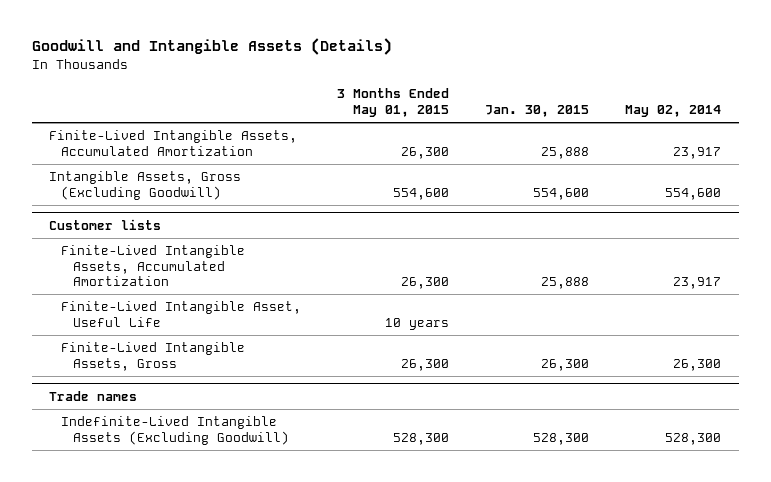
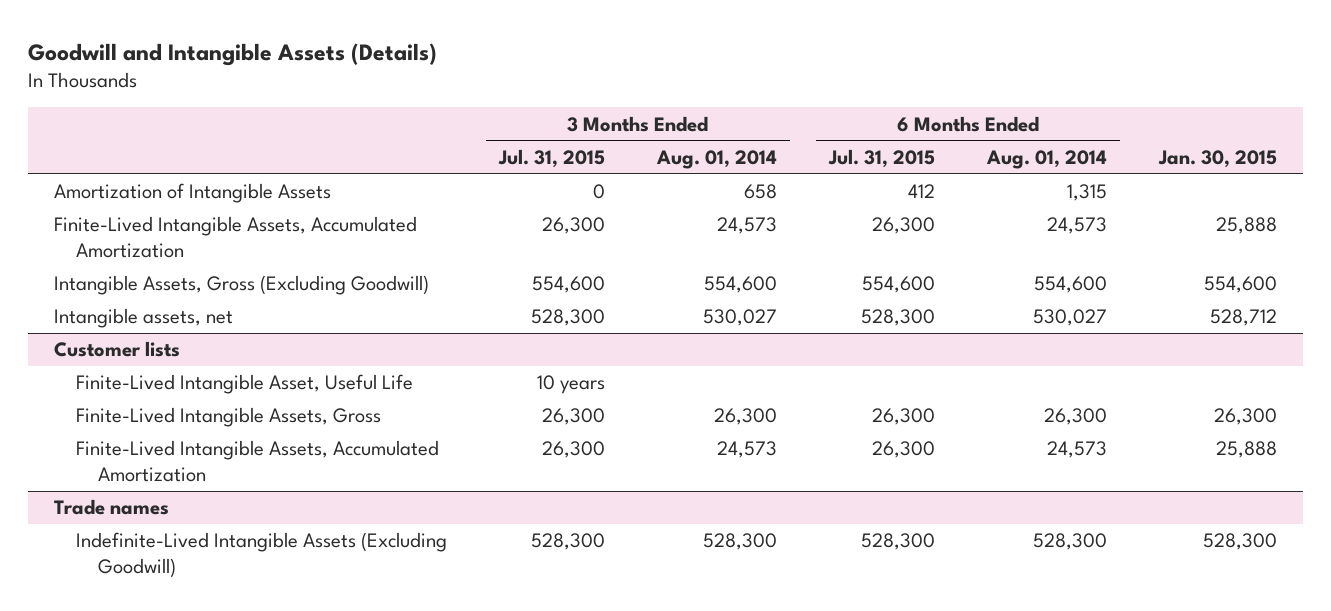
- | 3 Months Ended May 01, 2015 | Jan. 30, 2015 | May 02, 2014
+ | 3 Months Ended Jul. 31, 2015 | 3 Months Ended Aug. 01, 2014 | 6 Months Ended Jul. 31, 2015 | 6 Months Ended Aug. 01, 2014 | Jan. 30, 2015
+ Amortization of Intangible Assets | 0 | 658 | 412 | 1,315 |
+ Intangible assets, net | 528,300 | 530,027 | 528,300 | 530,027 | 528,712
@ Customer lists
moved down: Finite-Lived Intangible Assets, Accumulated Amortization | 26,300 | 24,573 | 26,300 | 24,573 | 25,888

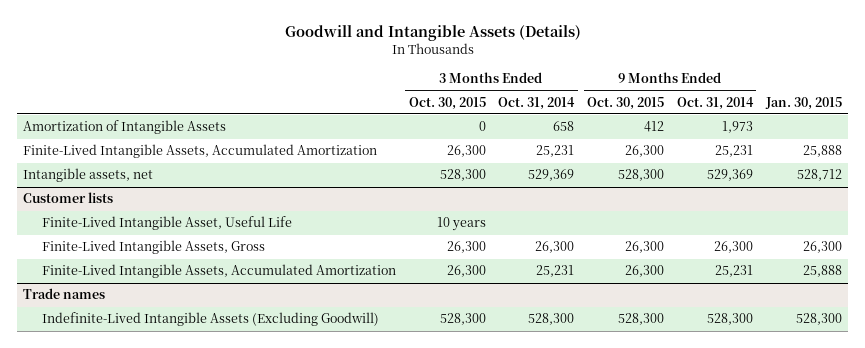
- | 3 Months Ended Jul. 31, 2015 | 3 Months Ended Aug. 01, 2014 | 6 Months Ended Jul. 31, 2015 | 6 Months Ended Aug. 01, 2014 | Jan. 30, 2015
+ | 3 Months Ended Oct. 30, 2015 | 3 Months Ended Oct. 31, 2014 | 9 Months Ended Oct. 30, 2015 | 9 Months Ended Oct. 31, 2014 | Jan. 30, 2015
- Intangible Assets, Gross (Excluding Goodwill) | 554,600 | 554,600 | 554,600 | 554,600 | 554,600

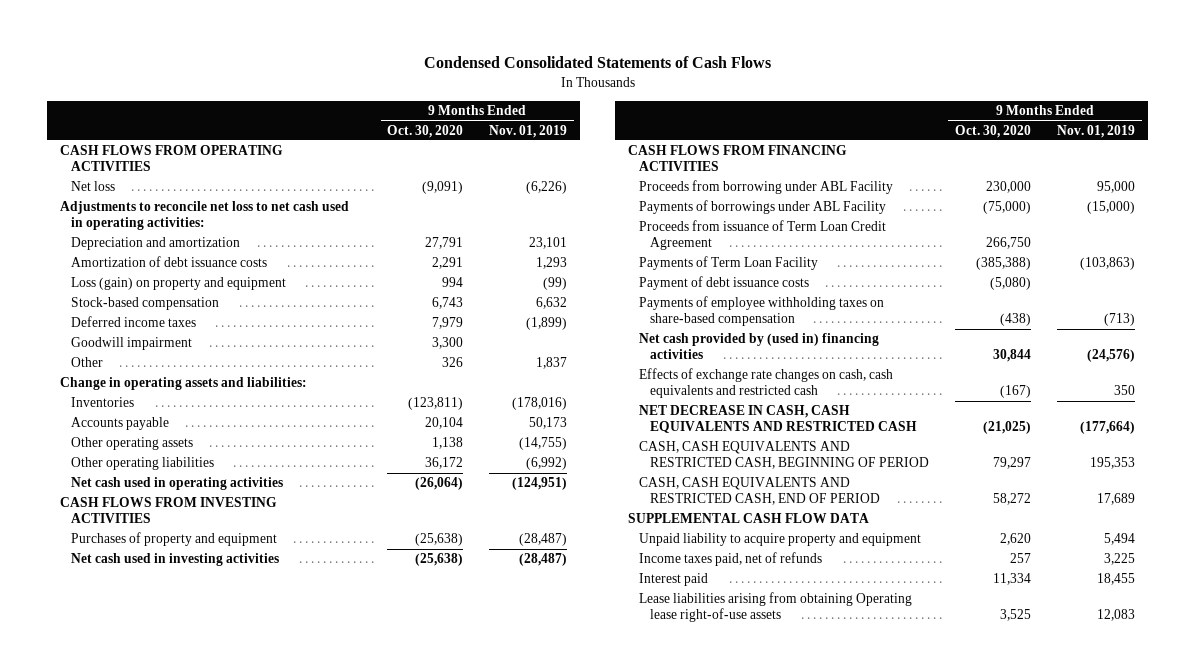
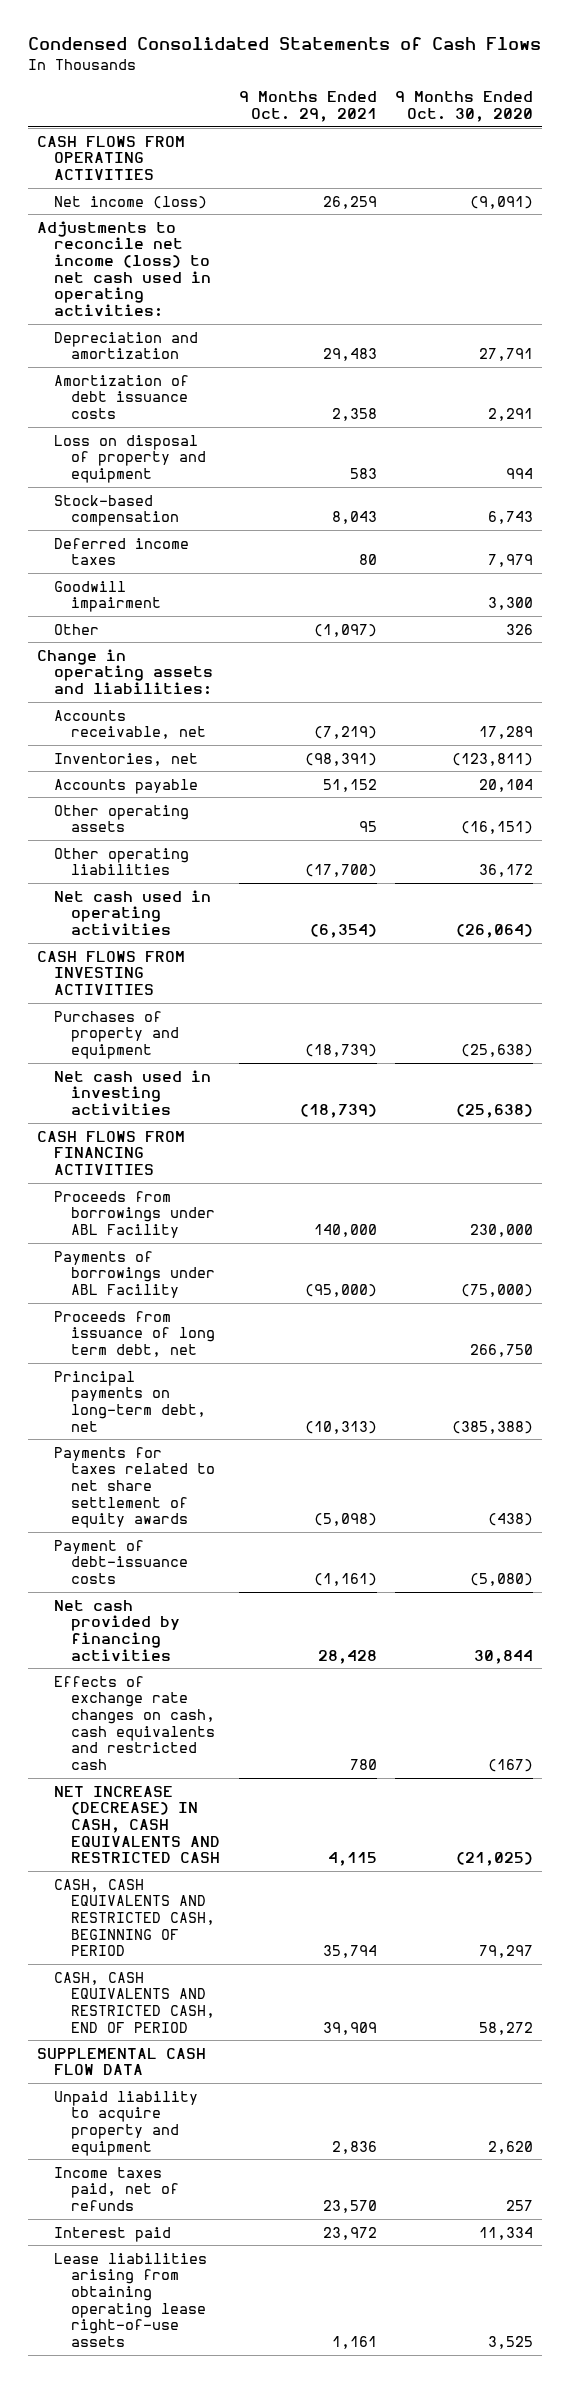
- | 9 Months Ended Oct. 30, 2020 | 9 Months Ended Nov. 01, 2019
+ | 9 Months Ended Oct. 29, 2021 | 9 Months Ended Oct. 30, 2020
- Net loss | (9,091) | (6,226)
- Adjustments to reconcile net loss to net cash used in operating activities:
+ Net income (loss) | 26,259 | (9,091)
+ Adjustments to reconcile net income (loss) to net cash used in operating activities:
- Loss (gain) on property and equipment | 994 | (99)
+ Loss on disposal of property and equipment | 583 | 994
- Inventories | (123,811) | (178,016)
+ Accounts receivable, net | (7,219) | 17,289
+ Inventories, net | (98,391) | (123,811)
- Other operating assets | 1,138 | (14,755)
+ Other operating assets | 95 | (16,151)
- Proceeds from borrowing under ABL Facility | 230,000 | 95,000
+ Proceeds from borrowings under ABL Facility | 140,000 | 230,000
- Proceeds from issuance of Term Loan Credit Agreement | 266,750 |
- Payments of Term Loan Facility | (385,388) | (103,863)
- Payment of debt issuance costs | (5,080) |
- Payments of employee withholding taxes on share-based compensation | (438) | (713)
- Net cash provided by (used in) financing activities | 30,844 | (24,576)
+ Proceeds from issuance of long term debt, net | | 266,750
+ Principal payments on long-term debt, net | (10,313) | (385,388)
+ Payments for taxes related to net share settlement of equity awards | (5,098) | (438)
+ Payment of debt-issuance costs | (1,161) | (5,080)
+ Net cash provided by financing activities | 28,428 | 30,844
- NET DECREASE IN CASH, CASH EQUIVALENTS AND RESTRICTED CASH | (21,025) | (177,664)
+ NET INCREASE (DECREASE) IN CASH, CASH EQUIVALENTS AND RESTRICTED CASH | 4,115 | (21,025)
- Lease liabilities arising from obtaining Operating lease right-of-use assets | 3,525 | 12,083
+ Lease liabilities arising from obtaining operating lease right-of-use assets | 1,161 | 3,525

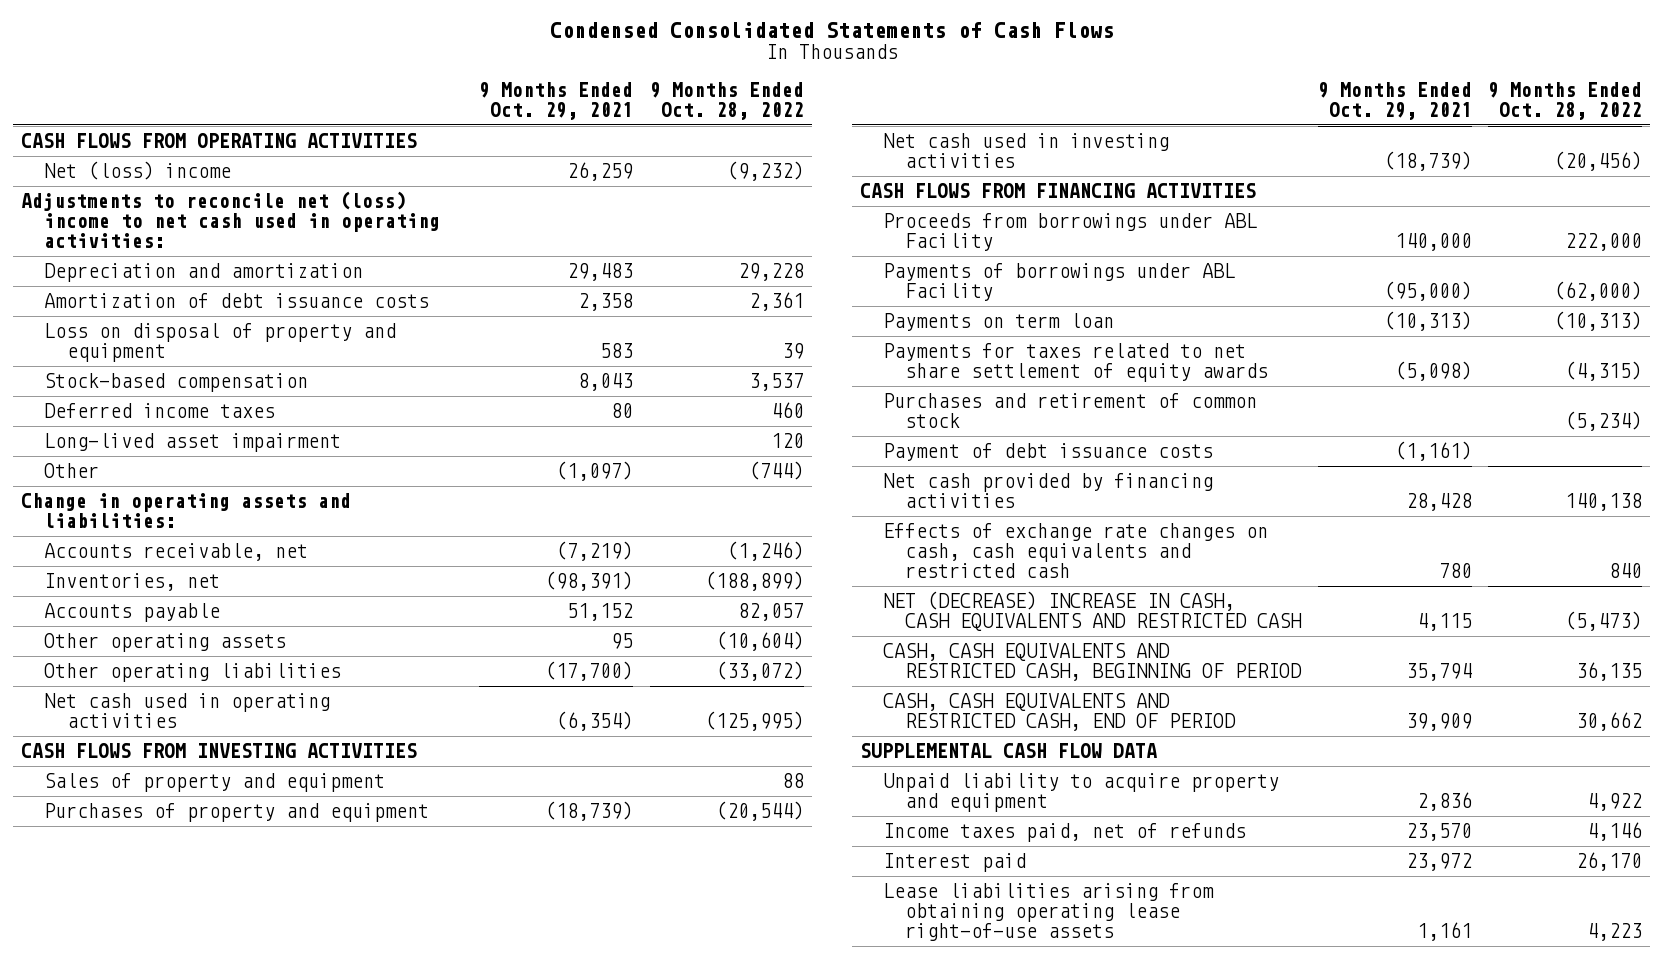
- | 9 Months Ended Oct. 29, 2021 | 9 Months Ended Oct. 30, 2020
+ | 9 Months Ended Oct. 29, 2021 | 9 Months Ended Oct. 28, 2022
- Net income (loss) | 26,259 | (9,091)
- Adjustments to reconcile net income (loss) to net cash used in operating activities:
+ Net (loss) income | 26,259 | (9,232)
+ Adjustments to reconcile net (loss) income to net cash used in operating activities:
- Goodwill impairment | | 3,300
+ Long-lived asset impairment | | 120
+ Sales of property and equipment | | 88
- Proceeds from issuance of long term debt, net | | 266,750
- Principal payments on long-term debt, net | (10,313) | (385,388)
+ Payments on term loan | (10,313) | (10,313)
- Payment of debt-issuance costs | (1,161) | (5,080)
+ Purchases and retirement of common stock | | (5,234)
+ Payment of debt issuance costs | (1,161) |
- NET INCREASE (DECREASE) IN CASH, CASH EQUIVALENTS AND RESTRICTED CASH | 4,115 | (21,025)
+ NET (DECREASE) INCREASE IN CASH, CASH EQUIVALENTS AND RESTRICTED CASH | 4,115 | (5,473)

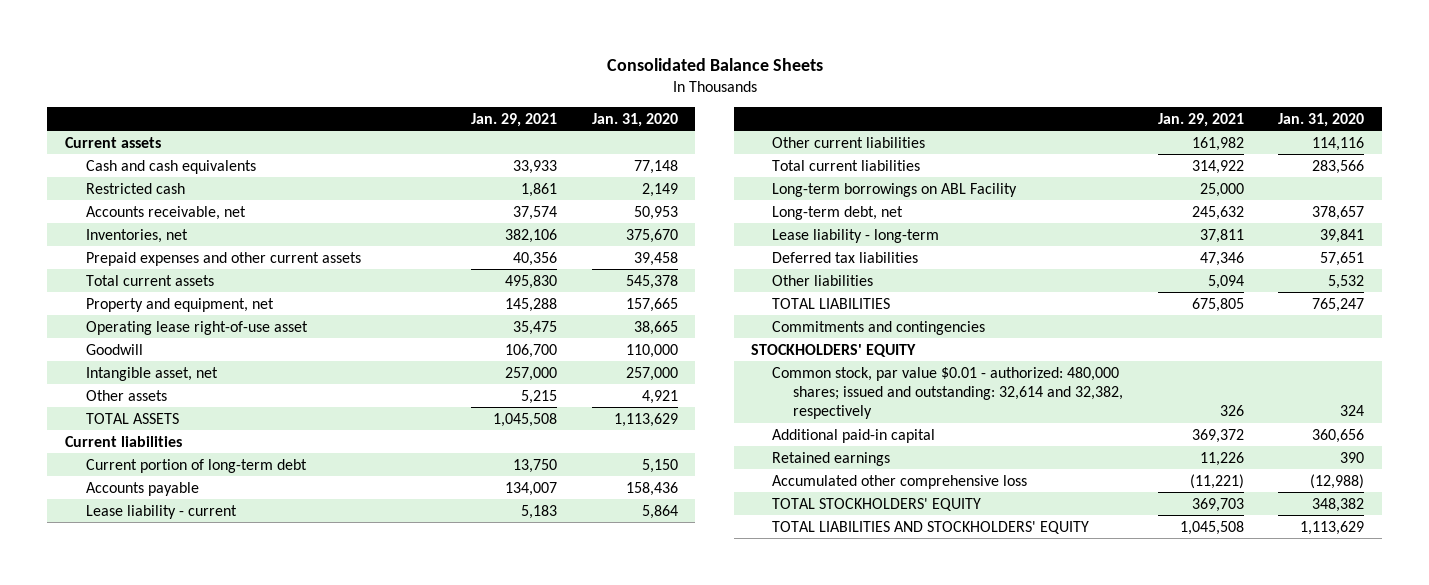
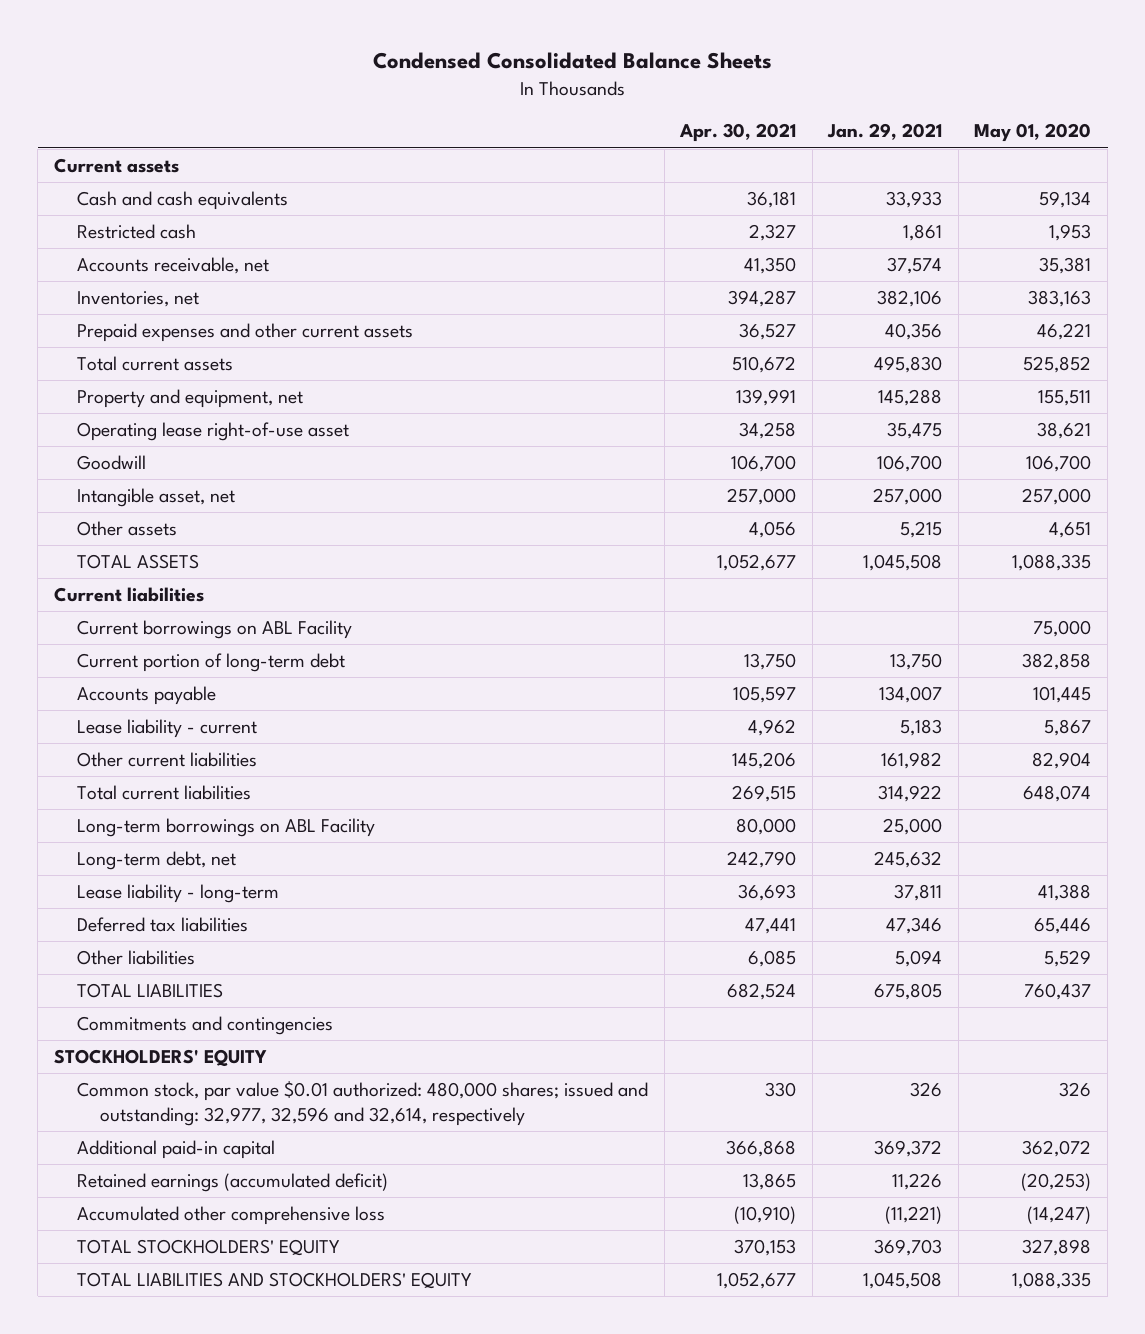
- Consolidated Balance Sheets
+ Condensed Consolidated Balance Sheets
- | Jan. 29, 2021 | Jan. 31, 2020
+ | Apr. 30, 2021 | Jan. 29, 2021 | May 01, 2020
+ Current borrowings on ABL Facility | | | 75,000
- Common stock, par value $0.01 - authorized: 480,000 shares; issued and outstanding: 32,614 and 32,382, respectively | 326 | 324
+ Common stock, par value $0.01 authorized: 480,000 shares; issued and outstanding: 32,977, 32,596 and 32,614, respectively | 330 | 326 | 326
- Retained earnings | 11,226 | 390
+ Retained earnings (accumulated deficit) | 13,865 | 11,226 | (20,253)

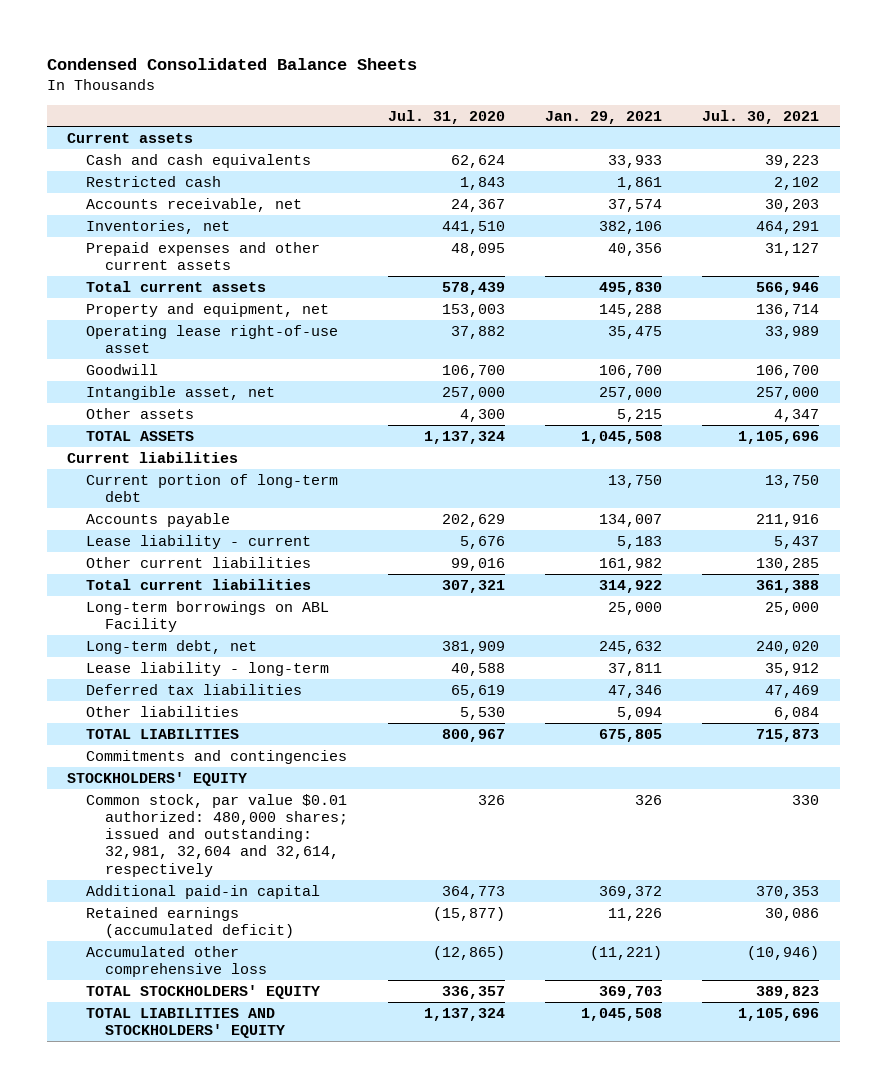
- | Apr. 30, 2021 | Jan. 29, 2021 | May 01, 2020
+ | Jul. 31, 2020 | Jan. 29, 2021 | Jul. 30, 2021
- Current borrowings on ABL Facility | | | 75,000
- Common stock, par value $0.01 authorized: 480,000 shares; issued and outstanding: 32,977, 32,596 and 32,614, respectively | 330 | 326 | 326
+ Common stock, par value $0.01 authorized: 480,000 shares; issued and outstanding: 32,981, 32,604 and 32,614, respectively | 326 | 326 | 330

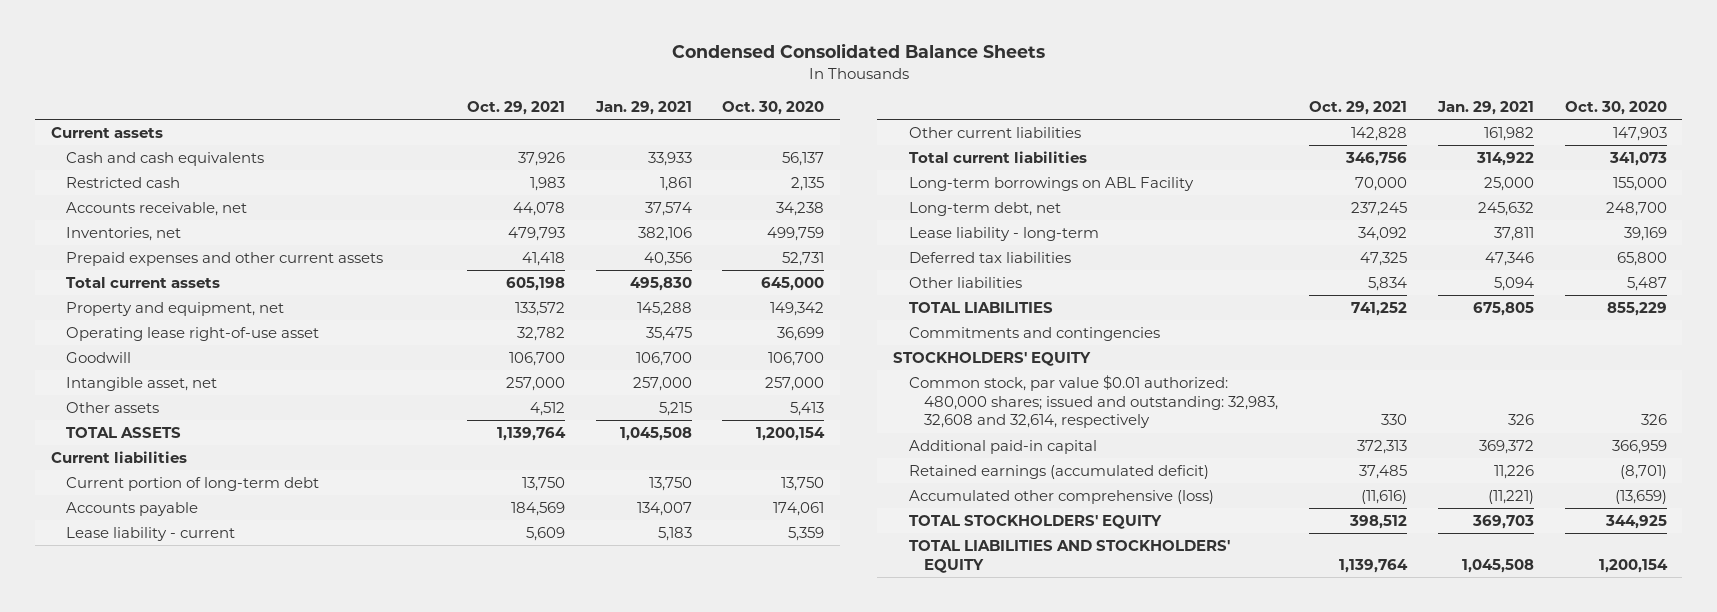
- | Jul. 31, 2020 | Jan. 29, 2021 | Jul. 30, 2021
+ | Oct. 29, 2021 | Jan. 29, 2021 | Oct. 30, 2020
- Common stock, par value $0.01 authorized: 480,000 shares; issued and outstanding: 32,981, 32,604 and 32,614, respectively | 326 | 326 | 330
+ Common stock, par value $0.01 authorized: 480,000 shares; issued and outstanding: 32,983, 32,608 and 32,614, respectively | 330 | 326 | 326
- Accumulated other comprehensive loss | (12,865) | (11,221) | (10,946)
+ Accumulated other comprehensive (loss) | (11,616) | (11,221) | (13,659)

